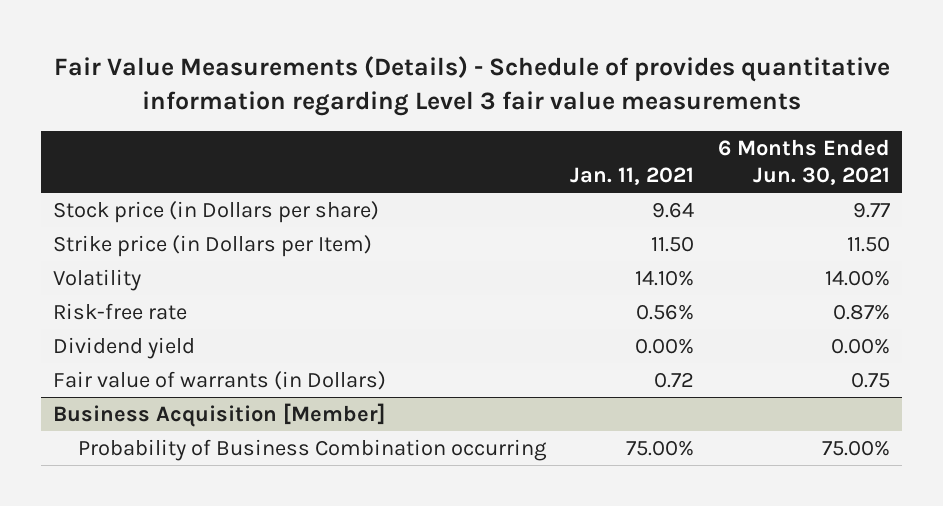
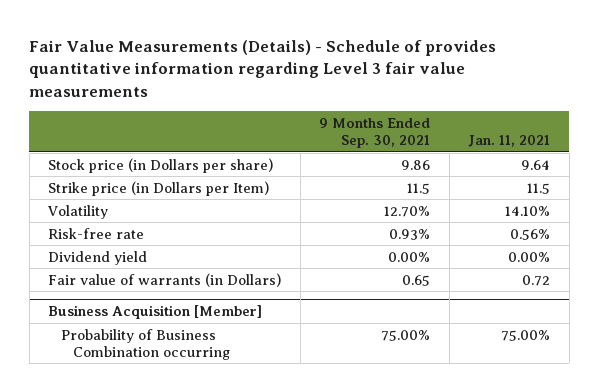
- | Jan. 11, 2021 | 6 Months Ended Jun. 30, 2021
+ | 9 Months Ended Sep. 30, 2021 | Jan. 11, 2021
- Strike price (in Dollars per Item) | 11.50 | 11.50
+ Strike price (in Dollars per Item) | 11.5 | 11.5

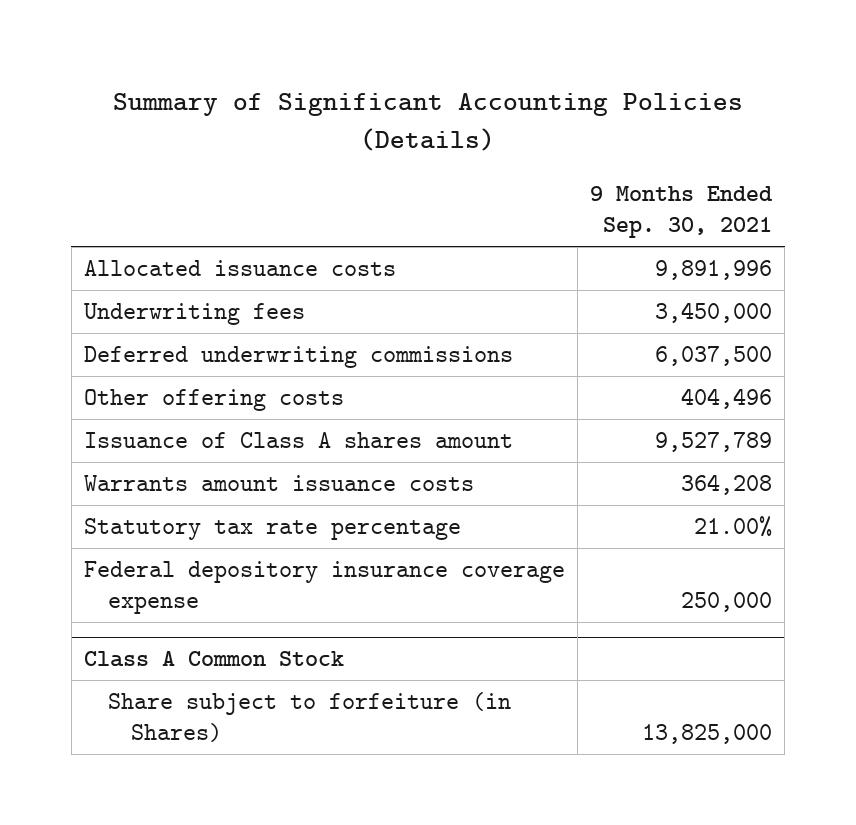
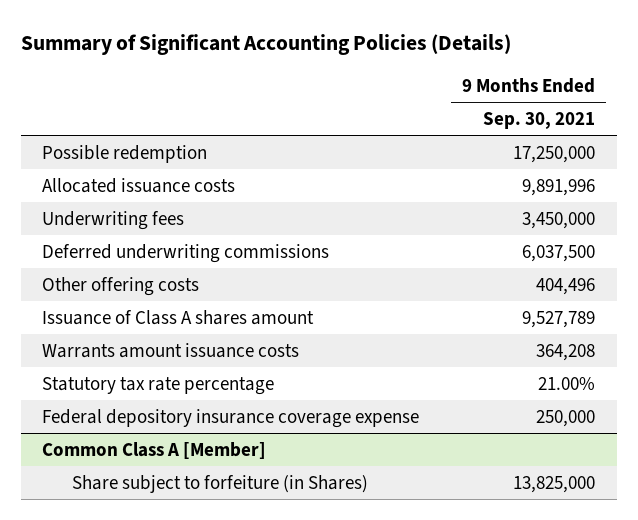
+ Possible redemption | 17,250,000
- Class A Common Stock
+ Common Class A [Member]

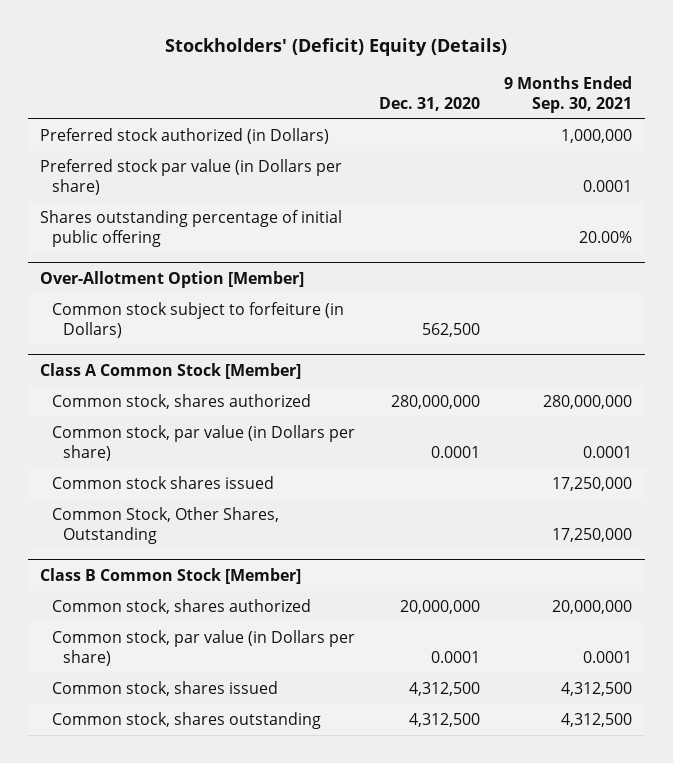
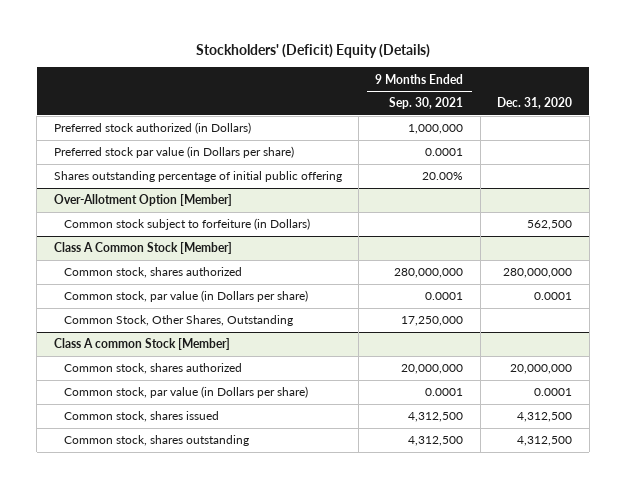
- | Dec. 31, 2020 | 9 Months Ended Sep. 30, 2021
+ | 9 Months Ended Sep. 30, 2021 | Dec. 31, 2020
@ Class A Common Stock [Member]
- Common stock shares issued | | 17,250,000
- Class B Common Stock [Member]
+ Class A common Stock [Member]

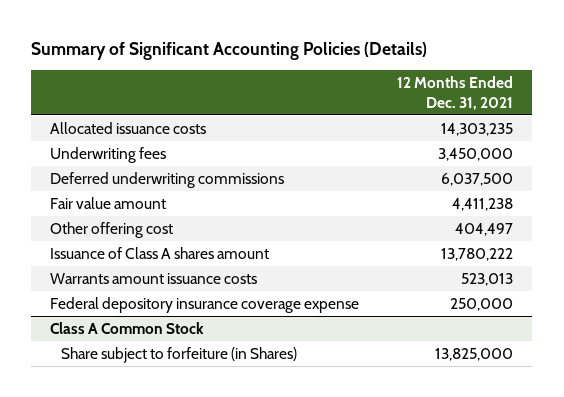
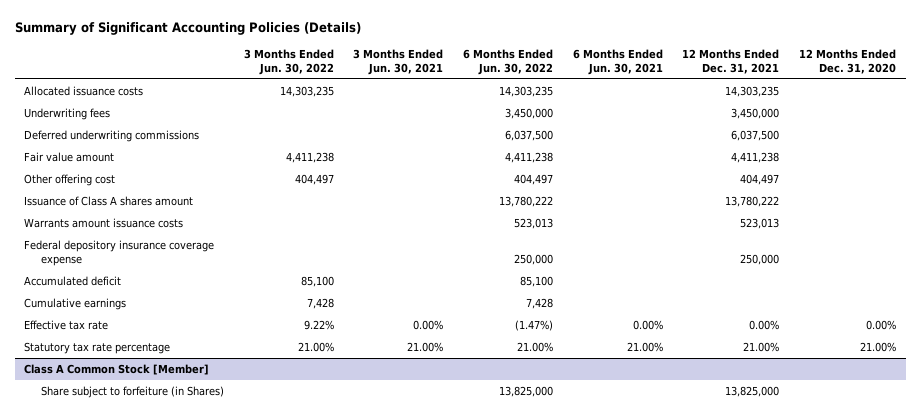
- | 12 Months Ended Dec. 31, 2021
+ | 3 Months Ended Jun. 30, 2022 | 3 Months Ended Jun. 30, 2021 | 6 Months Ended Jun. 30, 2022 | 6 Months Ended Jun. 30, 2021 | 12 Months Ended Dec. 31, 2021 | 12 Months Ended Dec. 31, 2020
- Class A Common Stock
+ Accumulated deficit | 85,100 | | 85,100 | | |
+ Cumulative earnings | 7,428 | | 7,428 | | |
+ Effective tax rate | 9.22% | 0.00% | (1.47%) | 0.00% | 0.00% | 0.00%
+ Statutory tax rate percentage | 21.00% | 21.00% | 21.00% | 21.00% | 21.00% | 21.00%
+ Class A Common Stock [Member]

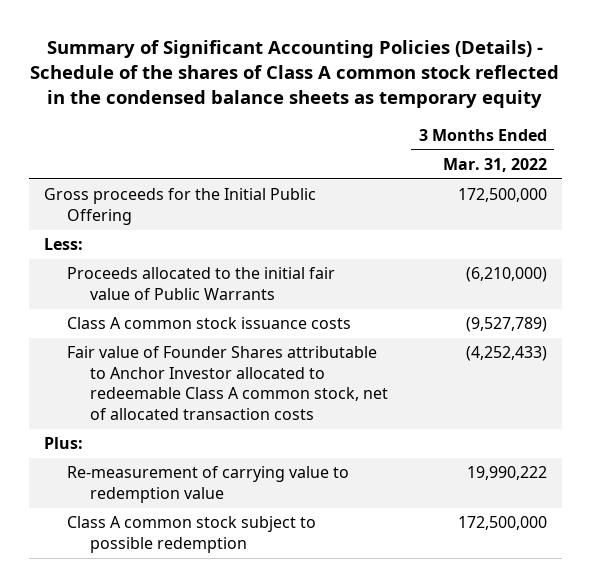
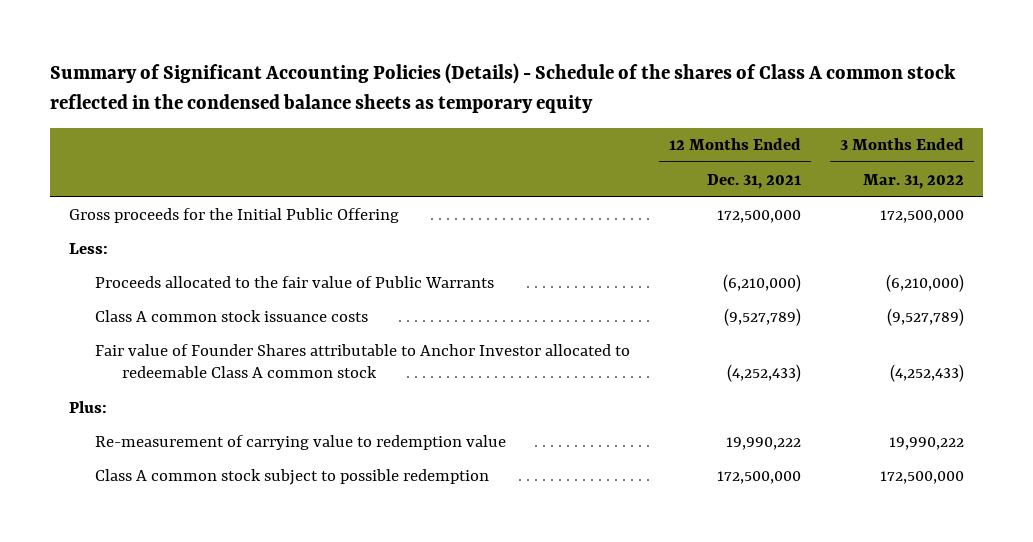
- | 3 Months Ended Mar. 31, 2022
+ | 12 Months Ended Dec. 31, 2021 | 3 Months Ended Mar. 31, 2022
- Proceeds allocated to the initial fair value of Public Warrants | (6,210,000)
+ Proceeds allocated to the fair value of Public Warrants | (6,210,000) | (6,210,000)
- Fair value of Founder Shares attributable to Anchor Investor allocated to redeemable Class A common stock, net of allocated transaction costs | (4,252,433)
+ Fair value of Founder Shares attributable to Anchor Investor allocated to redeemable Class A common stock | (4,252,433) | (4,252,433)

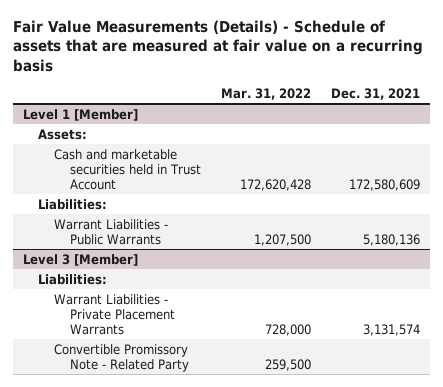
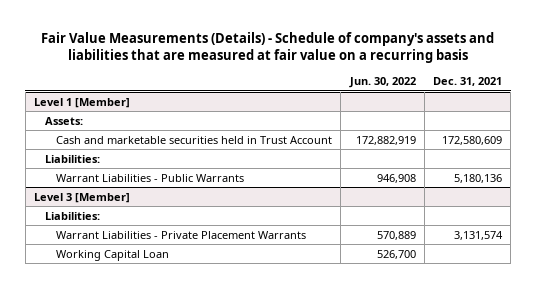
- Fair Value Measurements (Details) - Schedule of assets that are measured at fair value on a recurring basis
+ Fair Value Measurements (Details) - Schedule of company's assets and liabilities that are measured at fair value on a recurring basis
- | Mar. 31, 2022 | Dec. 31, 2021
+ | Jun. 30, 2022 | Dec. 31, 2021
@ Level 3 [Member]
- Convertible Promissory Note - Related Party | 259,500 |
+ Working Capital Loan | 526,700 |

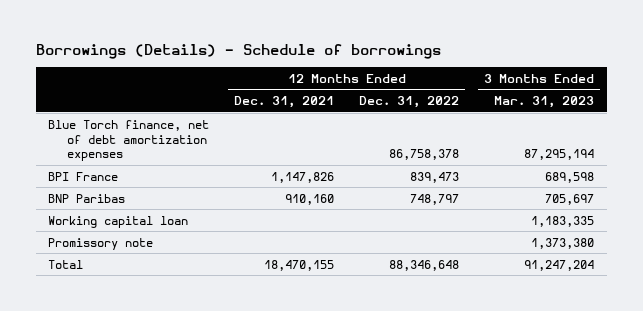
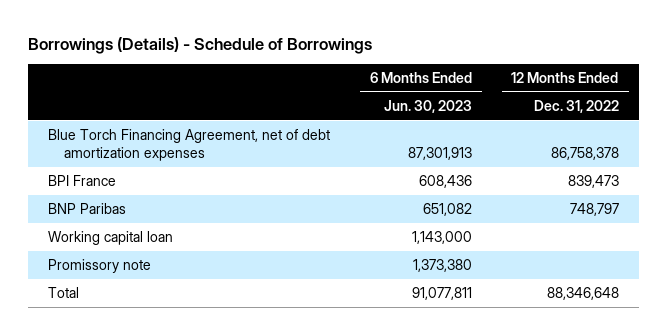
- Borrowings (Details) - Schedule of borrowings
+ Borrowings (Details) - Schedule of Borrowings
- | 12 Months Ended Dec. 31, 2021 | 12 Months Ended Dec. 31, 2022 | 3 Months Ended Mar. 31, 2023
+ | 6 Months Ended Jun. 30, 2023 | 12 Months Ended Dec. 31, 2022
- Blue Torch finance, net of debt amortization expenses | | 86,758,378 | 87,295,194
+ Blue Torch Financing Agreement, net of debt amortization expenses | 87,301,913 | 86,758,378

